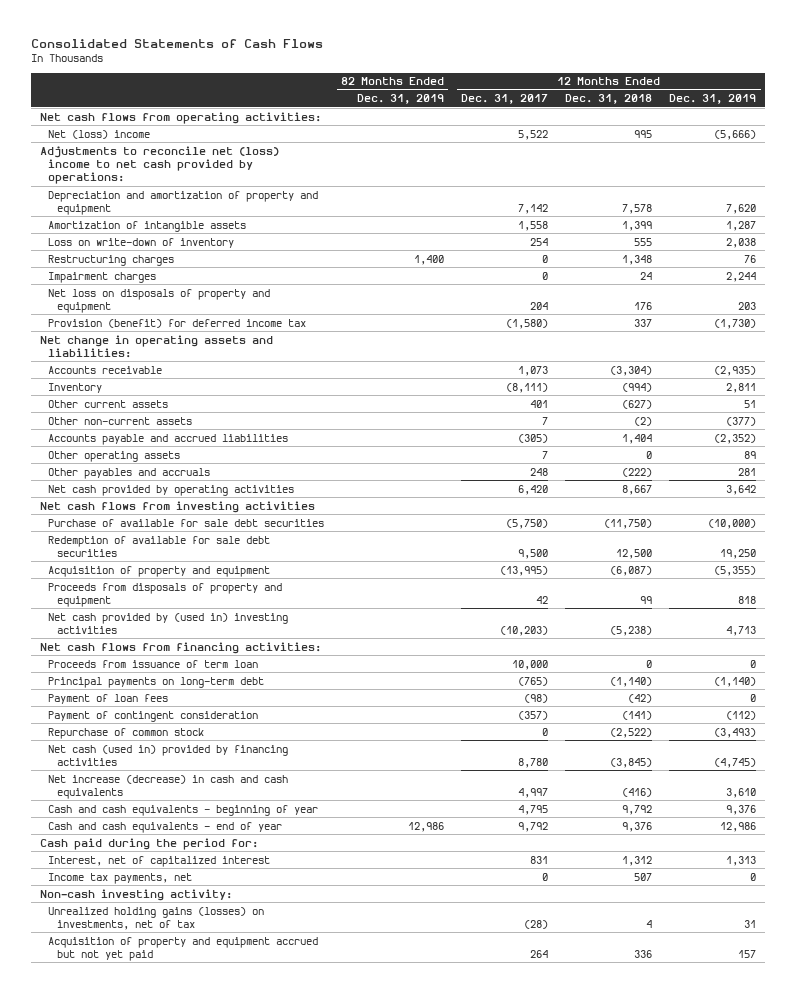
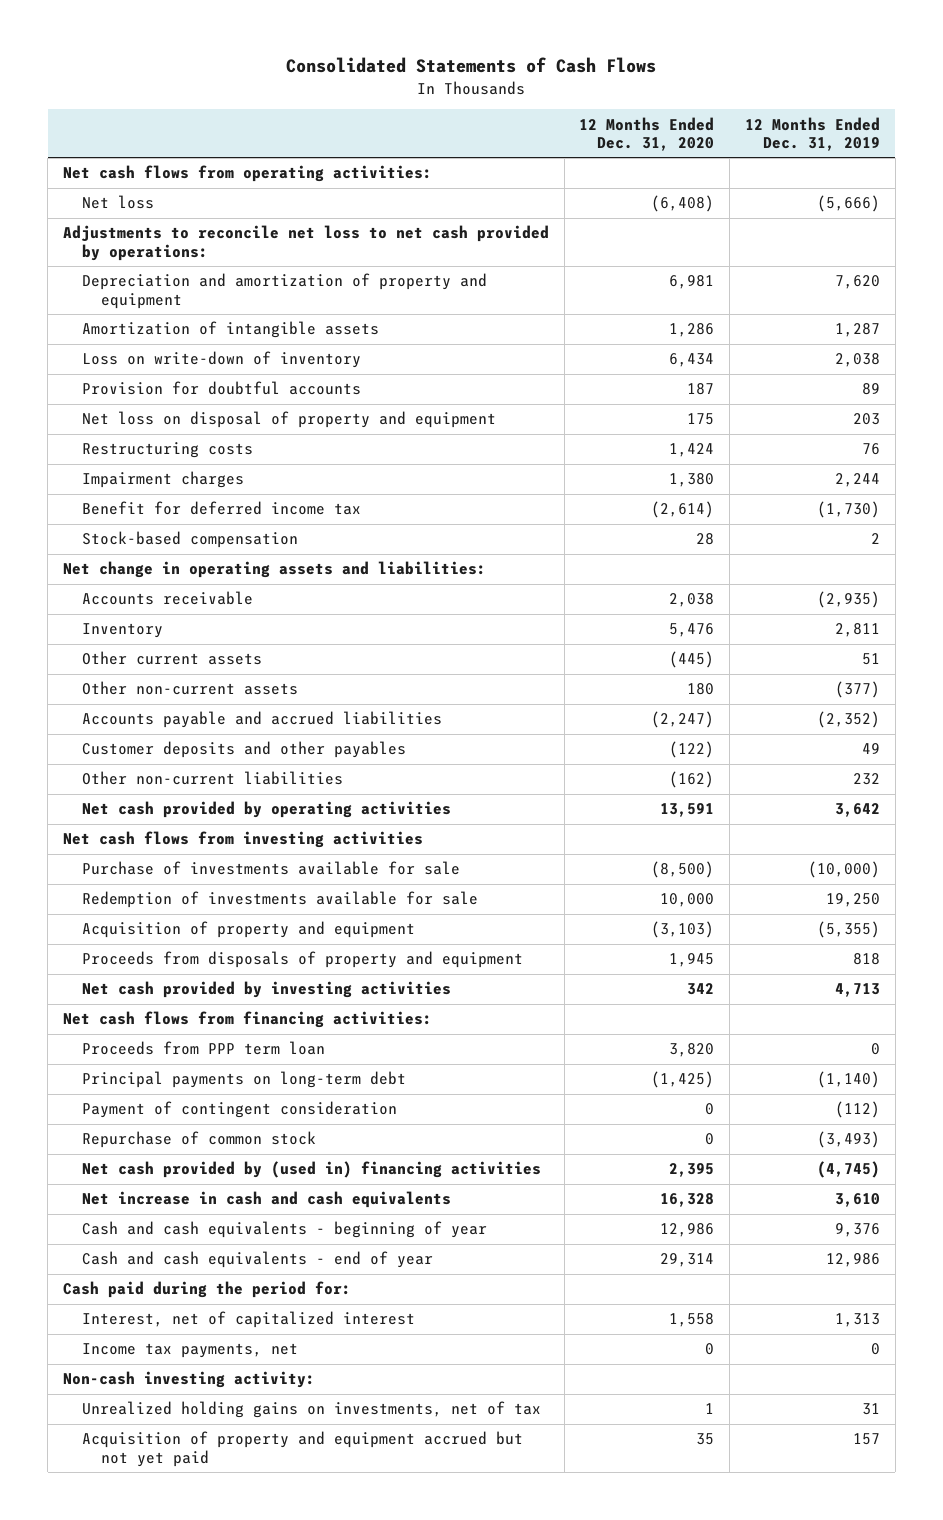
- | 82 Months Ended Dec. 31, 2019 | 12 Months Ended Dec. 31, 2017 | 12 Months Ended Dec. 31, 2018 | 12 Months Ended Dec. 31, 2019
+ | 12 Months Ended Dec. 31, 2020 | 12 Months Ended Dec. 31, 2019
- Net (loss) income | | 5,522 | 995 | (5,666)
- Adjustments to reconcile net (loss) income to net cash provided by operations:
+ Net loss | (6,408) | (5,666)
+ Adjustments to reconcile net loss to net cash provided by operations:
- Restructuring charges | 1,400 | 0 | 1,348 | 76
+ Provision for doubtful accounts | 187 | 89
+ Net loss on disposal of property and equipment | 175 | 203
+ Restructuring costs | 1,424 | 76
- Net loss on disposals of property and equipment | | 204 | 176 | 203
- Provision (benefit) for deferred income tax | | (1,580) | 337 | (1,730)
+ Benefit for deferred income tax | (2,614) | (1,730)
+ Stock-based compensation | 28 | 2
- Other operating assets | | 7 | 0 | 89
- Other payables and accruals | | 248 | (222) | 281
+ Customer deposits and other payables | (122) | 49
+ Other non-current liabilities | (162) | 232
- Purchase of available for sale debt securities | | (5,750) | (11,750) | (10,000)
- Redemption of available for sale debt securities | | 9,500 | 12,500 | 19,250
+ Purchase of investments available for sale | (8,500) | (10,000)
+ Redemption of investments available for sale | 10,000 | 19,250
- Net cash provided by (used in) investing activities | | (10,203) | (5,238) | 4,713
+ Net cash provided by investing activities | 342 | 4,713
- Proceeds from issuance of term loan | | 10,000 | 0 | 0
+ Proceeds from PPP term loan | 3,820 | 0
- Payment of loan fees | | (98) | (42) | 0
- Net cash (used in) provided by financing activities | | 8,780 | (3,845) | (4,745)
- Net increase (decrease) in cash and cash equivalents | | 4,997 | (416) | 3,610
+ Net cash provided by (used in) financing activities | 2,395 | (4,745)
+ Net increase in cash and cash equivalents | 16,328 | 3,610
- Unrealized holding gains (losses) on investments, net of tax | | (28) | 4 | 31
+ Unrealized holding gains on investments, net of tax | 1 | 31

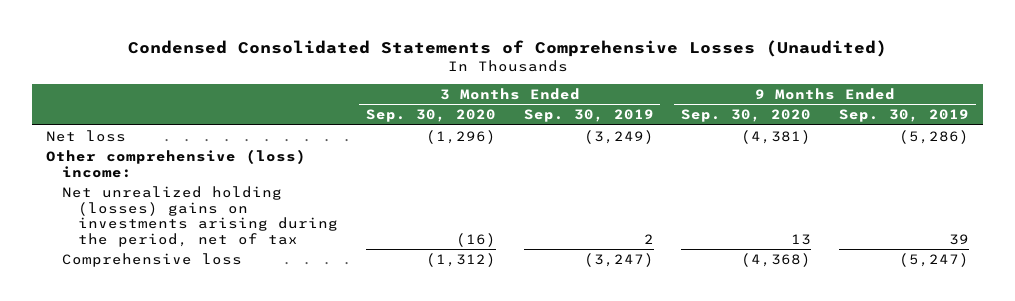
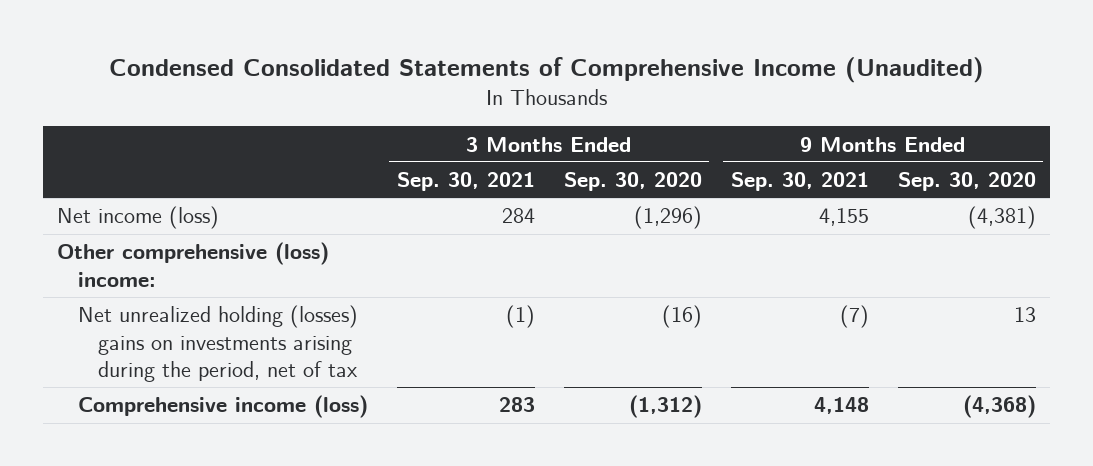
- Condensed Consolidated Statements of Comprehensive Losses (Unaudited)
+ Condensed Consolidated Statements of Comprehensive Income (Unaudited)
- | 3 Months Ended Sep. 30, 2020 | 3 Months Ended Sep. 30, 2019 | 9 Months Ended Sep. 30, 2020 | 9 Months Ended Sep. 30, 2019
+ | 3 Months Ended Sep. 30, 2021 | 3 Months Ended Sep. 30, 2020 | 9 Months Ended Sep. 30, 2021 | 9 Months Ended Sep. 30, 2020
- Net loss | (1,296) | (3,249) | (4,381) | (5,286)
+ Net income (loss) | 284 | (1,296) | 4,155 | (4,381)
- Comprehensive loss | (1,312) | (3,247) | (4,368) | (5,247)
+ Comprehensive income (loss) | 283 | (1,312) | 4,148 | (4,368)

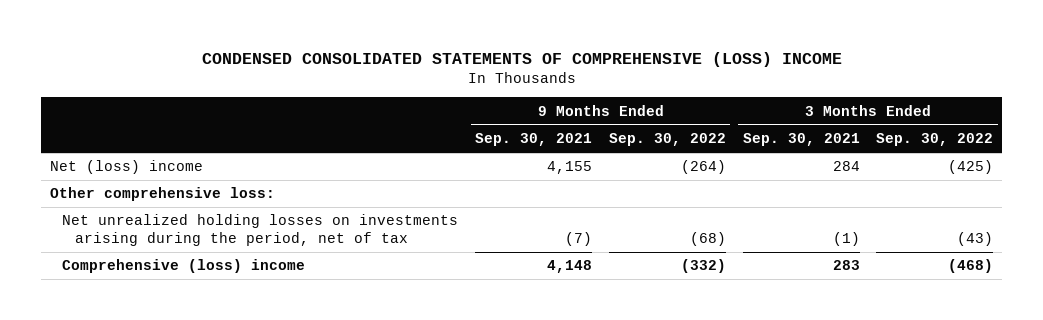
- Condensed Consolidated Statements of Comprehensive Income (Unaudited)
+ CONDENSED CONSOLIDATED STATEMENTS OF COMPREHENSIVE (LOSS) INCOME
- | 3 Months Ended Sep. 30, 2021 | 3 Months Ended Sep. 30, 2020 | 9 Months Ended Sep. 30, 2021 | 9 Months Ended Sep. 30, 2020
+ | 9 Months Ended Sep. 30, 2021 | 9 Months Ended Sep. 30, 2022 | 3 Months Ended Sep. 30, 2021 | 3 Months Ended Sep. 30, 2022
- Net income (loss) | 284 | (1,296) | 4,155 | (4,381)
- Other comprehensive (loss) income:
- Net unrealized holding (losses) gains on investments arising during the period, net of tax | (1) | (16) | (7) | 13
- Comprehensive income (loss) | 283 | (1,312) | 4,148 | (4,368)
+ Net (loss) income | 4,155 | (264) | 284 | (425)
+ Other comprehensive loss:
+ Net unrealized holding losses on investments arising during the period, net of tax | (7) | (68) | (1) | (43)
+ Comprehensive (loss) income | 4,148 | (332) | 283 | (468)

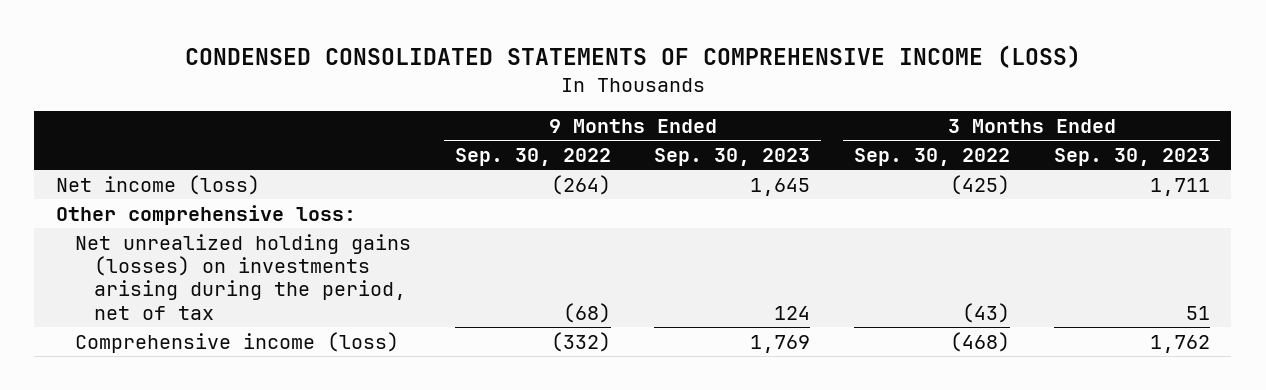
- CONDENSED CONSOLIDATED STATEMENTS OF COMPREHENSIVE (LOSS) INCOME
+ CONDENSED CONSOLIDATED STATEMENTS OF COMPREHENSIVE INCOME (LOSS)
- | 9 Months Ended Sep. 30, 2021 | 9 Months Ended Sep. 30, 2022 | 3 Months Ended Sep. 30, 2021 | 3 Months Ended Sep. 30, 2022
+ | 9 Months Ended Sep. 30, 2022 | 9 Months Ended Sep. 30, 2023 | 3 Months Ended Sep. 30, 2022 | 3 Months Ended Sep. 30, 2023
- Net (loss) income | 4,155 | (264) | 284 | (425)
+ Net income (loss) | (264) | 1,645 | (425) | 1,711
- Net unrealized holding losses on investments arising during the period, net of tax | (7) | (68) | (1) | (43)
- Comprehensive (loss) income | 4,148 | (332) | 283 | (468)
+ Net unrealized holding gains (losses) on investments arising during the period, net of tax | (68) | 124 | (43) | 51
+ Comprehensive income (loss) | (332) | 1,769 | (468) | 1,762

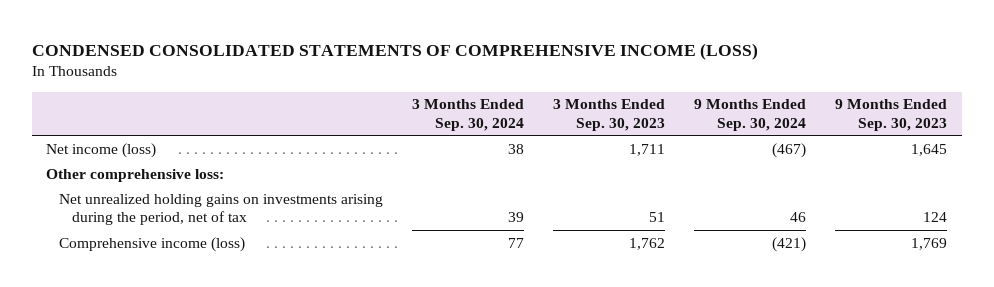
- | 9 Months Ended Sep. 30, 2022 | 9 Months Ended Sep. 30, 2023 | 3 Months Ended Sep. 30, 2022 | 3 Months Ended Sep. 30, 2023
+ | 3 Months Ended Sep. 30, 2024 | 3 Months Ended Sep. 30, 2023 | 9 Months Ended Sep. 30, 2024 | 9 Months Ended Sep. 30, 2023
- Net unrealized holding gains (losses) on investments arising during the period, net of tax | (68) | 124 | (43) | 51
+ Net unrealized holding gains on investments arising during the period, net of tax | 39 | 51 | 46 | 124

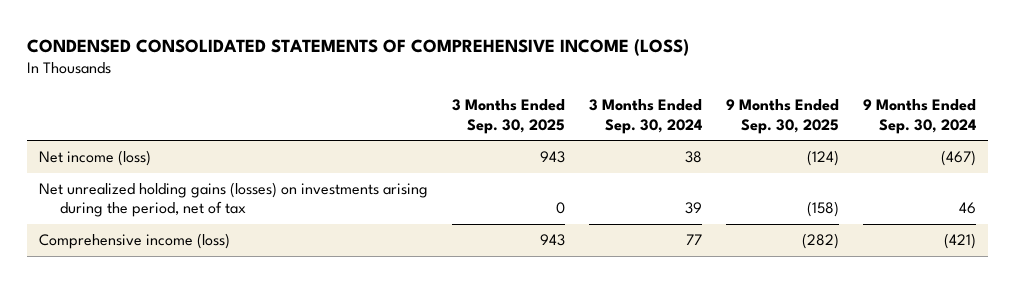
- | 3 Months Ended Sep. 30, 2024 | 3 Months Ended Sep. 30, 2023 | 9 Months Ended Sep. 30, 2024 | 9 Months Ended Sep. 30, 2023
+ | 3 Months Ended Sep. 30, 2025 | 3 Months Ended Sep. 30, 2024 | 9 Months Ended Sep. 30, 2025 | 9 Months Ended Sep. 30, 2024
- Other comprehensive loss:
- Net unrealized holding gains on investments arising during the period, net of tax | 39 | 51 | 46 | 124
+ Net unrealized holding gains (losses) on investments arising during the period, net of tax | 0 | 39 | (158) | 46

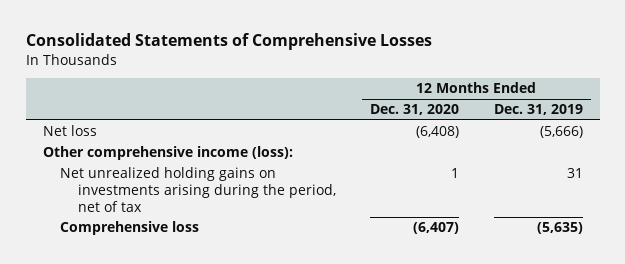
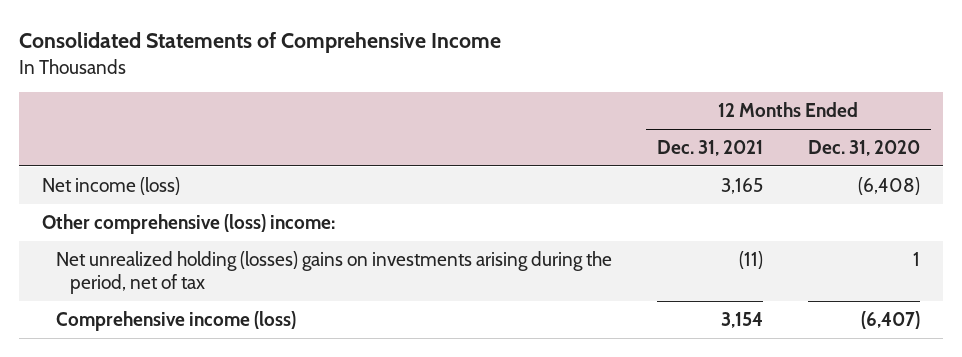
- Consolidated Statements of Comprehensive Losses
+ Consolidated Statements of Comprehensive Income
- | 12 Months Ended Dec. 31, 2020 | 12 Months Ended Dec. 31, 2019
+ | 12 Months Ended Dec. 31, 2021 | 12 Months Ended Dec. 31, 2020
- Net loss | (6,408) | (5,666)
- Other comprehensive income (loss):
- Net unrealized holding gains on investments arising during the period, net of tax | 1 | 31
- Comprehensive loss | (6,407) | (5,635)
+ Net income (loss) | 3,165 | (6,408)
+ Other comprehensive (loss) income:
+ Net unrealized holding (losses) gains on investments arising during the period, net of tax | (11) | 1
+ Comprehensive income (loss) | 3,154 | (6,407)

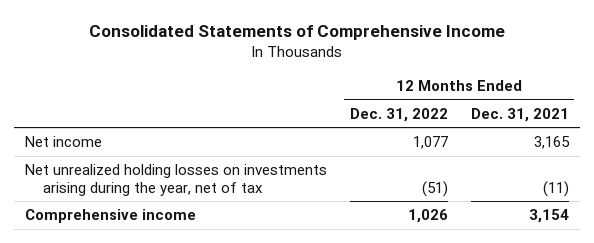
- | 12 Months Ended Dec. 31, 2021 | 12 Months Ended Dec. 31, 2020
+ | 12 Months Ended Dec. 31, 2022 | 12 Months Ended Dec. 31, 2021
- Net income (loss) | 3,165 | (6,408)
- Other comprehensive (loss) income:
- Net unrealized holding (losses) gains on investments arising during the period, net of tax | (11) | 1
- Comprehensive income (loss) | 3,154 | (6,407)
+ Net income | 1,077 | 3,165
+ Net unrealized holding losses on investments arising during the year, net of tax | (51) | (11)
+ Comprehensive income | 1,026 | 3,154

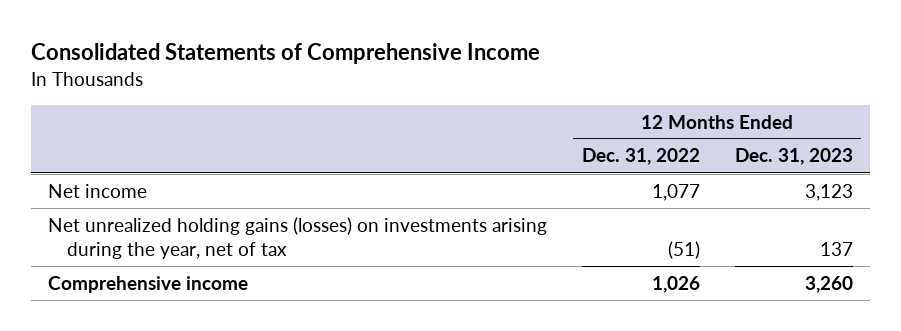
- | 12 Months Ended Dec. 31, 2022 | 12 Months Ended Dec. 31, 2021
+ | 12 Months Ended Dec. 31, 2022 | 12 Months Ended Dec. 31, 2023
- Net unrealized holding losses on investments arising during the year, net of tax | (51) | (11)
+ Net unrealized holding gains (losses) on investments arising during the year, net of tax | (51) | 137

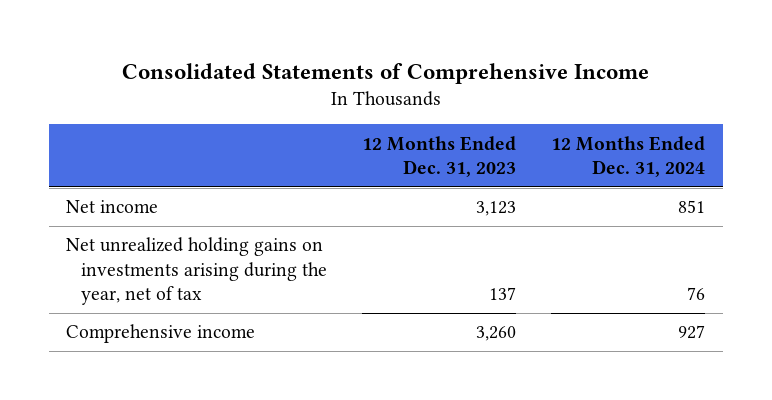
- | 12 Months Ended Dec. 31, 2022 | 12 Months Ended Dec. 31, 2023
+ | 12 Months Ended Dec. 31, 2023 | 12 Months Ended Dec. 31, 2024
- Net unrealized holding gains (losses) on investments arising during the year, net of tax | (51) | 137
+ Net unrealized holding gains on investments arising during the year, net of tax | 137 | 76

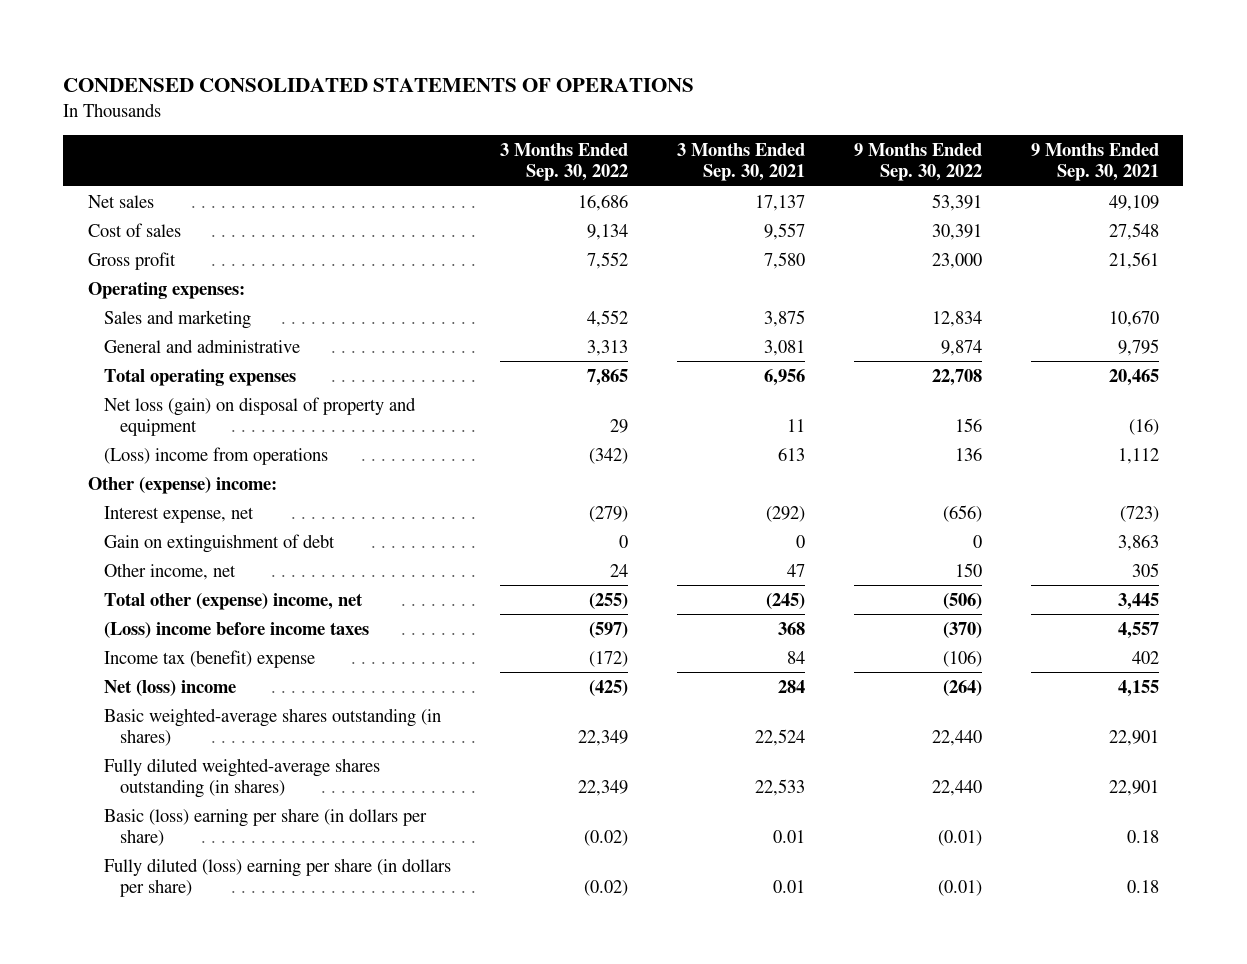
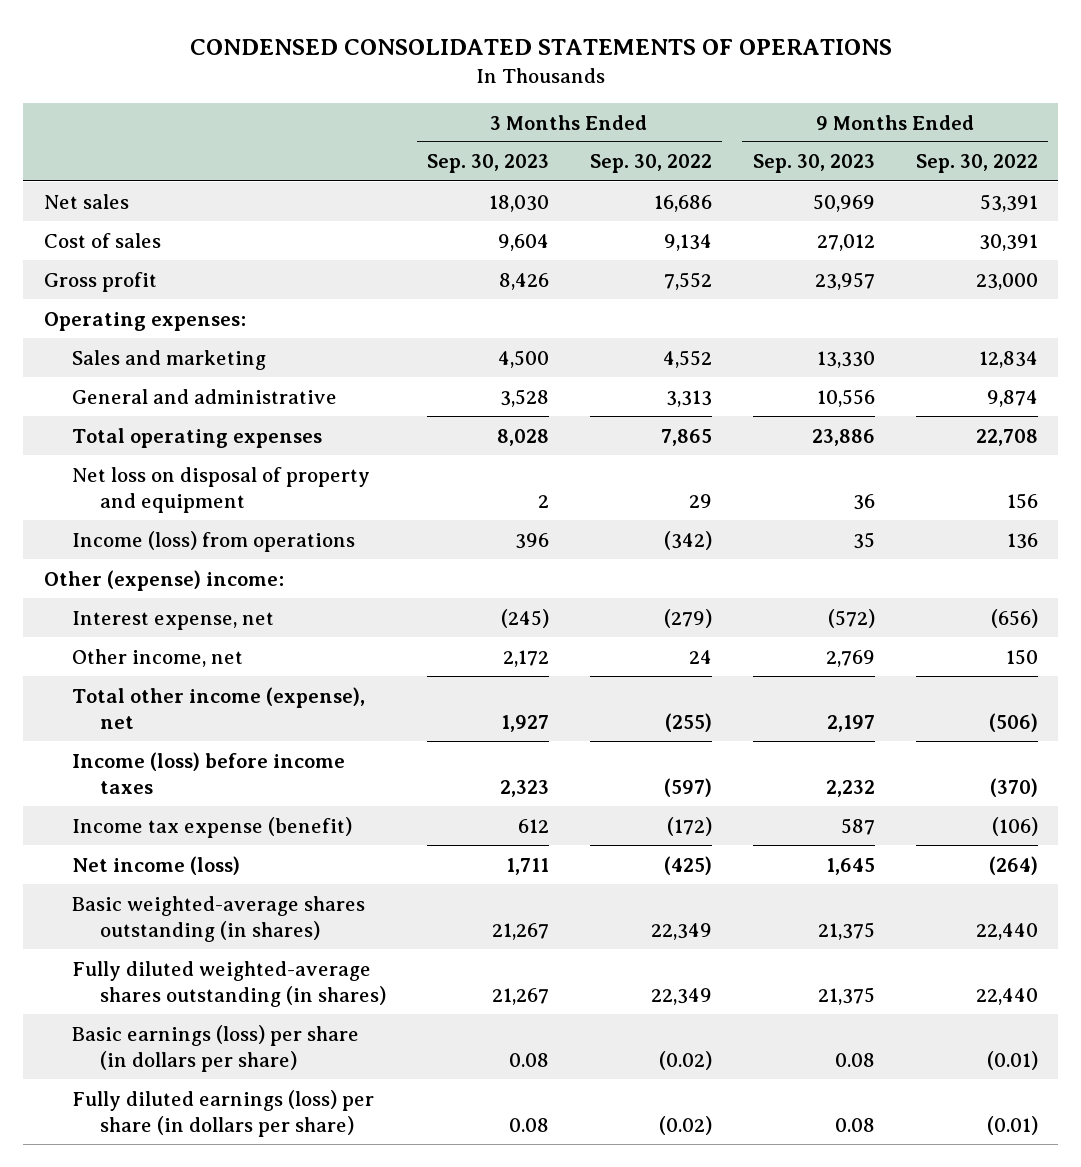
- | 3 Months Ended Sep. 30, 2022 | 3 Months Ended Sep. 30, 2021 | 9 Months Ended Sep. 30, 2022 | 9 Months Ended Sep. 30, 2021
+ | 3 Months Ended Sep. 30, 2023 | 3 Months Ended Sep. 30, 2022 | 9 Months Ended Sep. 30, 2023 | 9 Months Ended Sep. 30, 2022
- Net loss (gain) on disposal of property and equipment | 29 | 11 | 156 | (16)
- (Loss) income from operations | (342) | 613 | 136 | 1,112
+ Net loss on disposal of property and equipment | 2 | 29 | 36 | 156
+ Income (loss) from operations | 396 | (342) | 35 | 136
- Gain on extinguishment of debt | 0 | 0 | 0 | 3,863
- Total other (expense) income, net | (255) | (245) | (506) | 3,445
- (Loss) income before income taxes | (597) | 368 | (370) | 4,557
- Income tax (benefit) expense | (172) | 84 | (106) | 402
- Net (loss) income | (425) | 284 | (264) | 4,155
+ Total other income (expense), net | 1,927 | (255) | 2,197 | (506)
+ Income (loss) before income taxes | 2,323 | (597) | 2,232 | (370)
+ Income tax expense (benefit) | 612 | (172) | 587 | (106)
+ Net income (loss) | 1,711 | (425) | 1,645 | (264)
- Basic (loss) earning per share (in dollars per share) | (0.02) | 0.01 | (0.01) | 0.18
- Fully diluted (loss) earning per share (in dollars per share) | (0.02) | 0.01 | (0.01) | 0.18
+ Basic earnings (loss) per share (in dollars per share) | 0.08 | (0.02) | 0.08 | (0.01)
+ Fully diluted earnings (loss) per share (in dollars per share) | 0.08 | (0.02) | 0.08 | (0.01)

